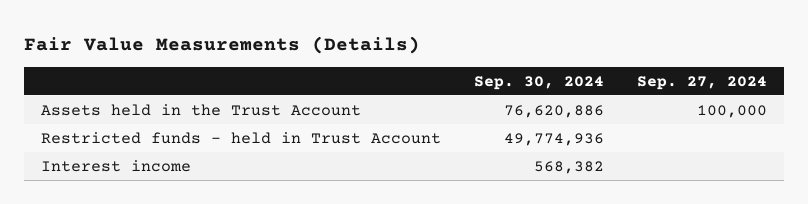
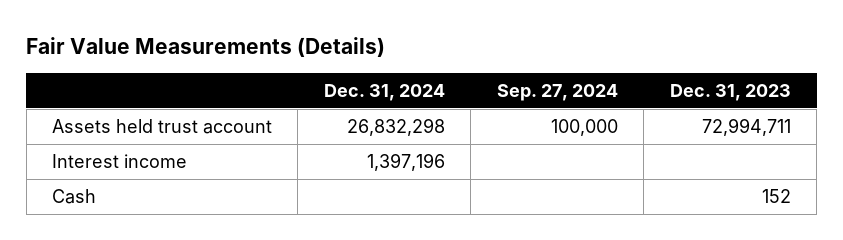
- | Sep. 30, 2024 | Sep. 27, 2024
+ | Dec. 31, 2024 | Sep. 27, 2024 | Dec. 31, 2023
- Assets held in the Trust Account | 76,620,886 | 100,000
- Restricted funds - held in Trust Account | 49,774,936 |
+ Assets held trust account | 26,832,298 | 100,000 | 72,994,711
+ Cash | | | 152

